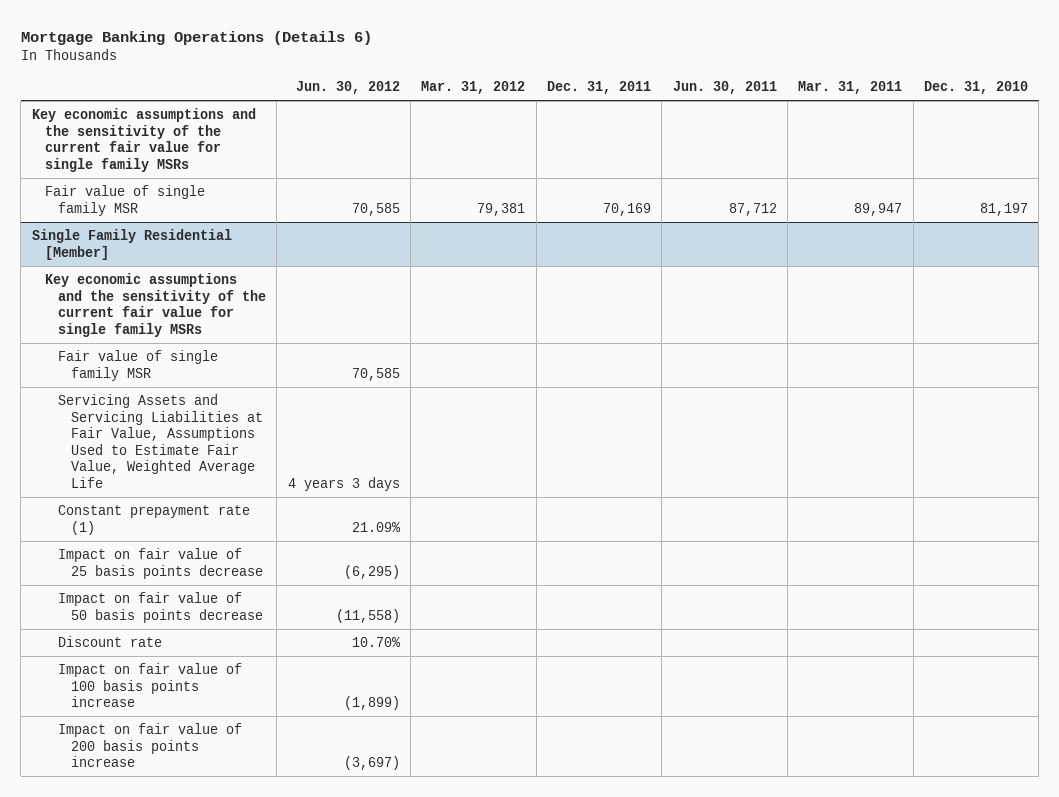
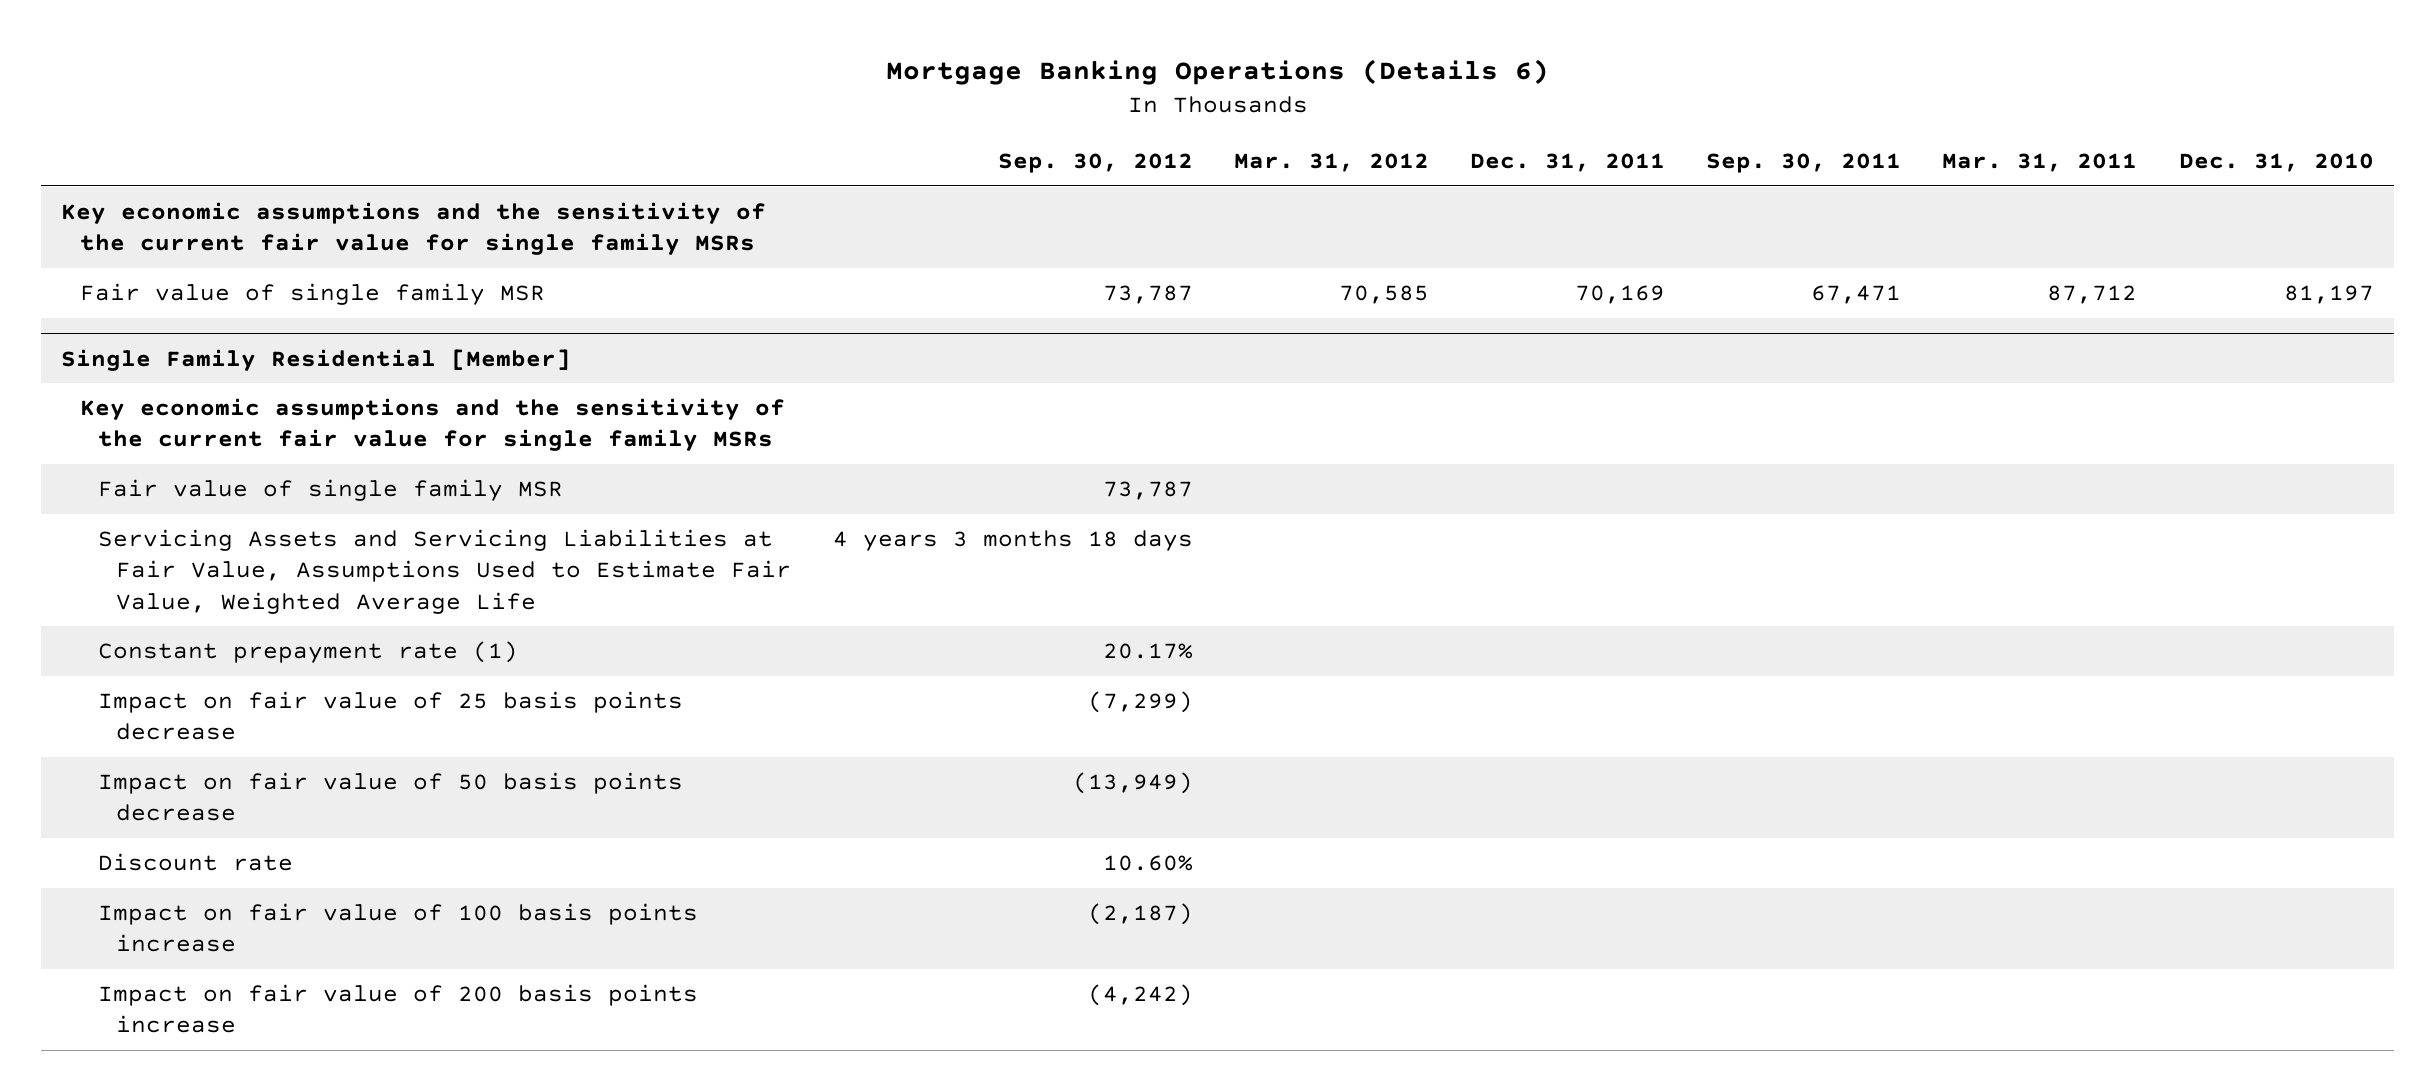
- | Jun. 30, 2012 | Mar. 31, 2012 | Dec. 31, 2011 | Jun. 30, 2011 | Mar. 31, 2011 | Dec. 31, 2010
+ | Sep. 30, 2012 | Mar. 31, 2012 | Dec. 31, 2011 | Sep. 30, 2011 | Mar. 31, 2011 | Dec. 31, 2010
- Fair value of single family MSR | 70,585 | 79,381 | 70,169 | 87,712 | 89,947 | 81,197
+ Fair value of single family MSR | 73,787 | 70,585 | 70,169 | 67,471 | 87,712 | 81,197

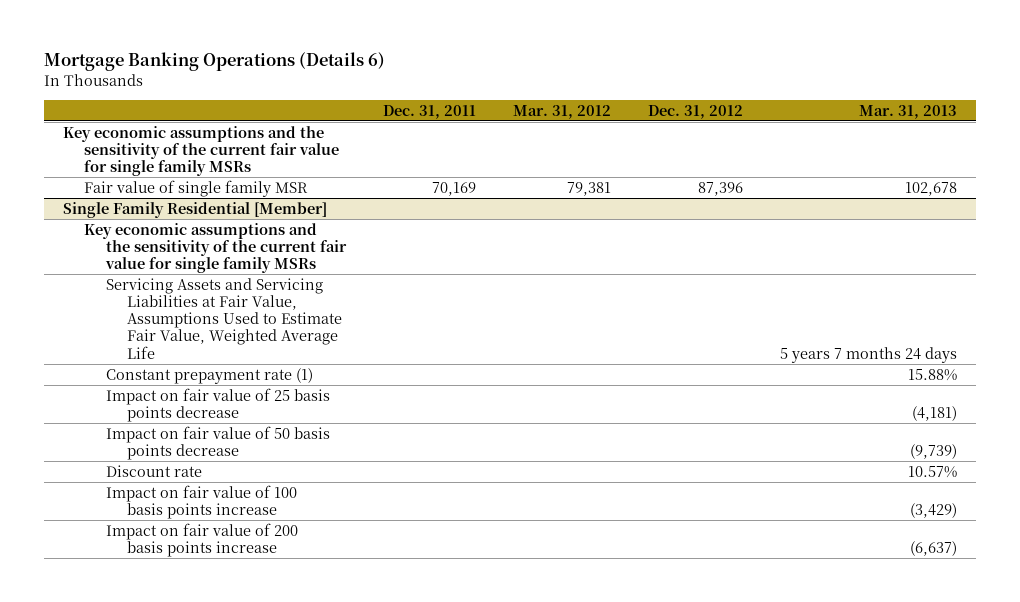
- | Sep. 30, 2012 | Mar. 31, 2012 | Dec. 31, 2011 | Sep. 30, 2011 | Mar. 31, 2011 | Dec. 31, 2010
+ | Dec. 31, 2011 | Mar. 31, 2012 | Dec. 31, 2012 | Mar. 31, 2013
- Fair value of single family MSR | 73,787 | 70,585 | 70,169 | 67,471 | 87,712 | 81,197
+ Fair value of single family MSR | 70,169 | 79,381 | 87,396 | 102,678
@ Single Family Residential [Member]
- Fair value of single family MSR | 73,787 | | | | |

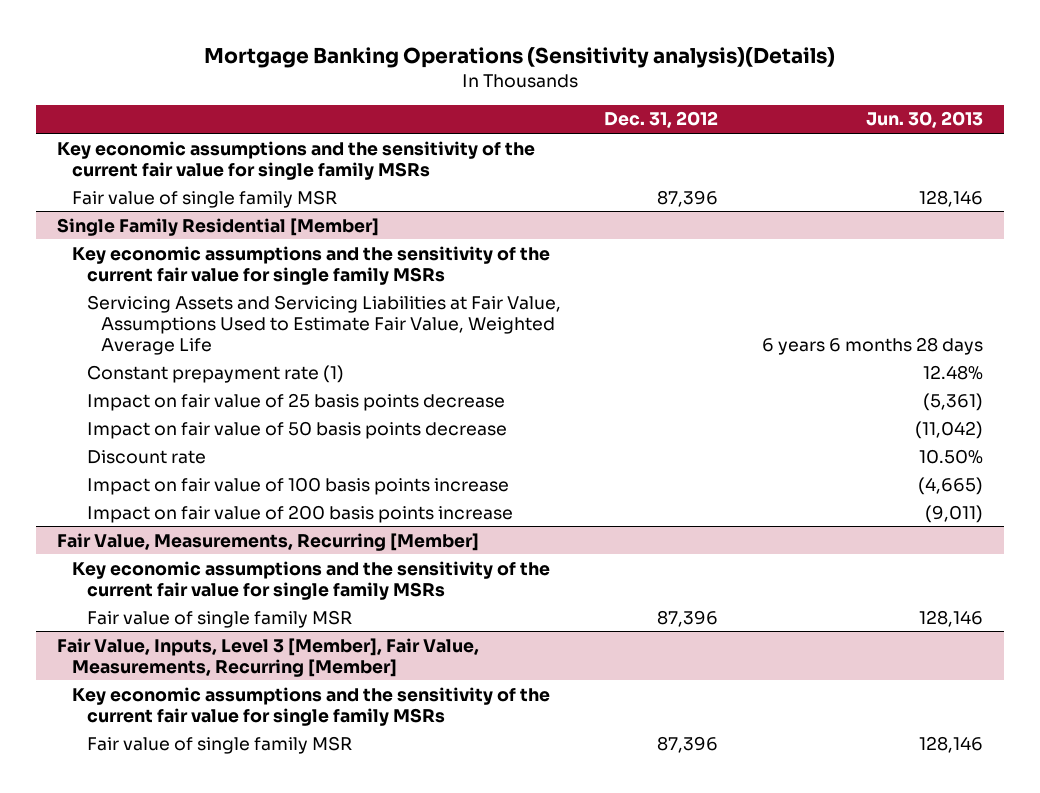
- Mortgage Banking Operations (Details 6)
+ Mortgage Banking Operations (Sensitivity analysis)(Details)
- | Dec. 31, 2011 | Mar. 31, 2012 | Dec. 31, 2012 | Mar. 31, 2013
+ | Dec. 31, 2012 | Jun. 30, 2013
+ Fair Value, Measurements, Recurring [Member]
+ Key economic assumptions and the sensitivity of the current fair value for single family MSRs
+ Fair value of single family MSR | 87,396 | 128,146
+ Fair Value, Inputs, Level 3 [Member], Fair Value, Measurements, Recurring [Member]
+ Key economic assumptions and the sensitivity of the current fair value for single family MSRs
+ Fair value of single family MSR | 87,396 | 128,146

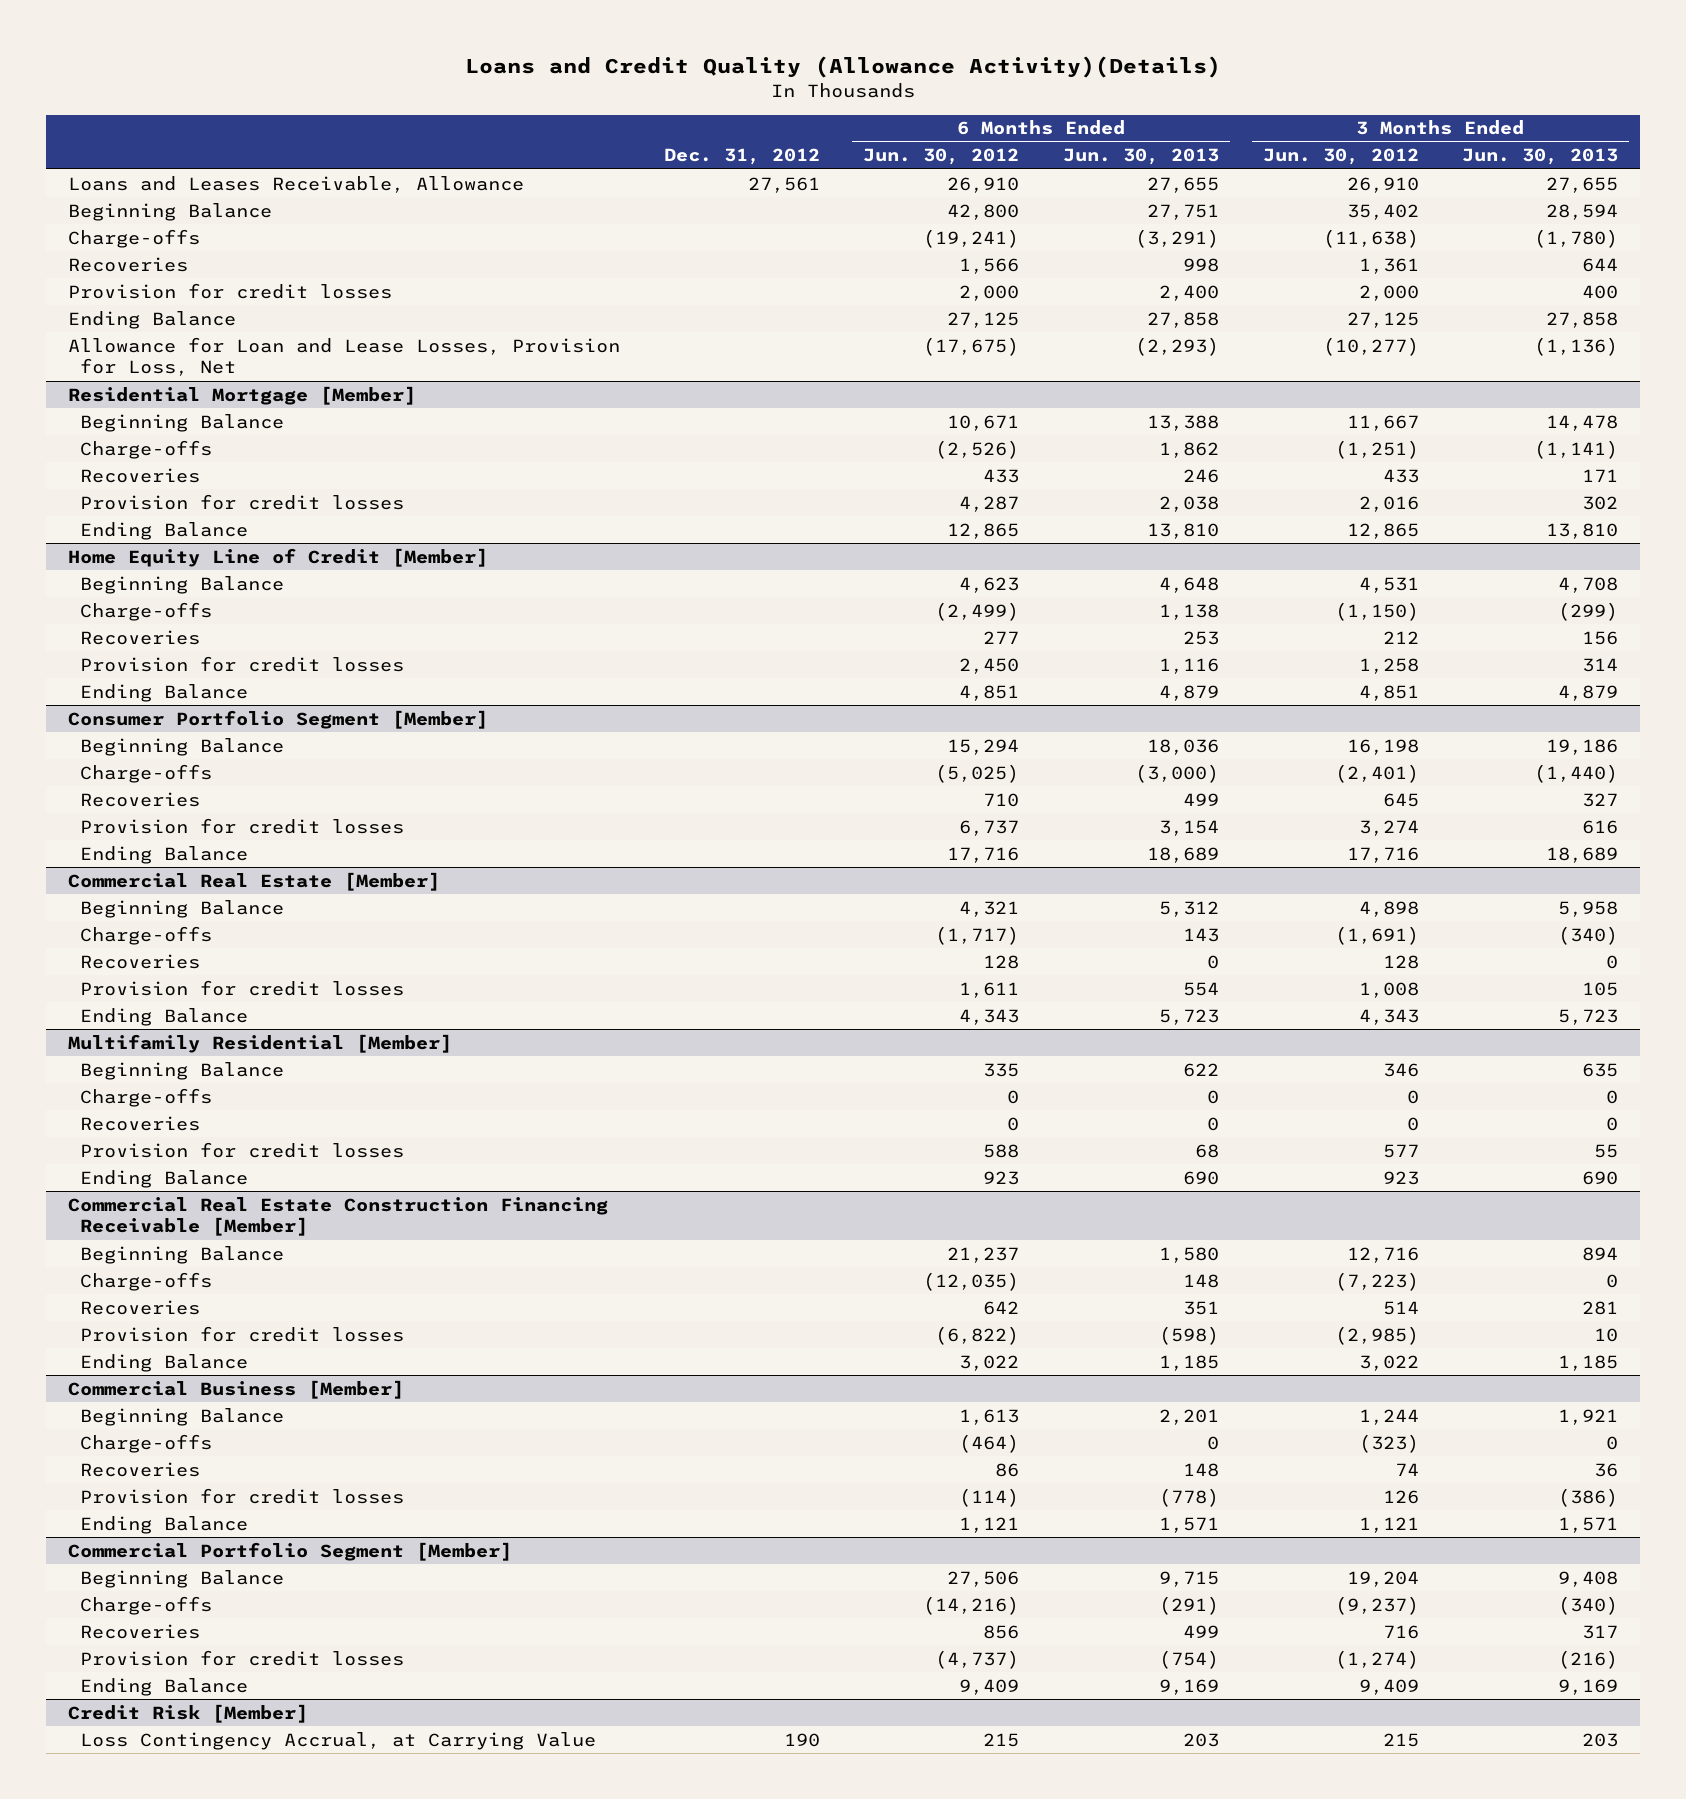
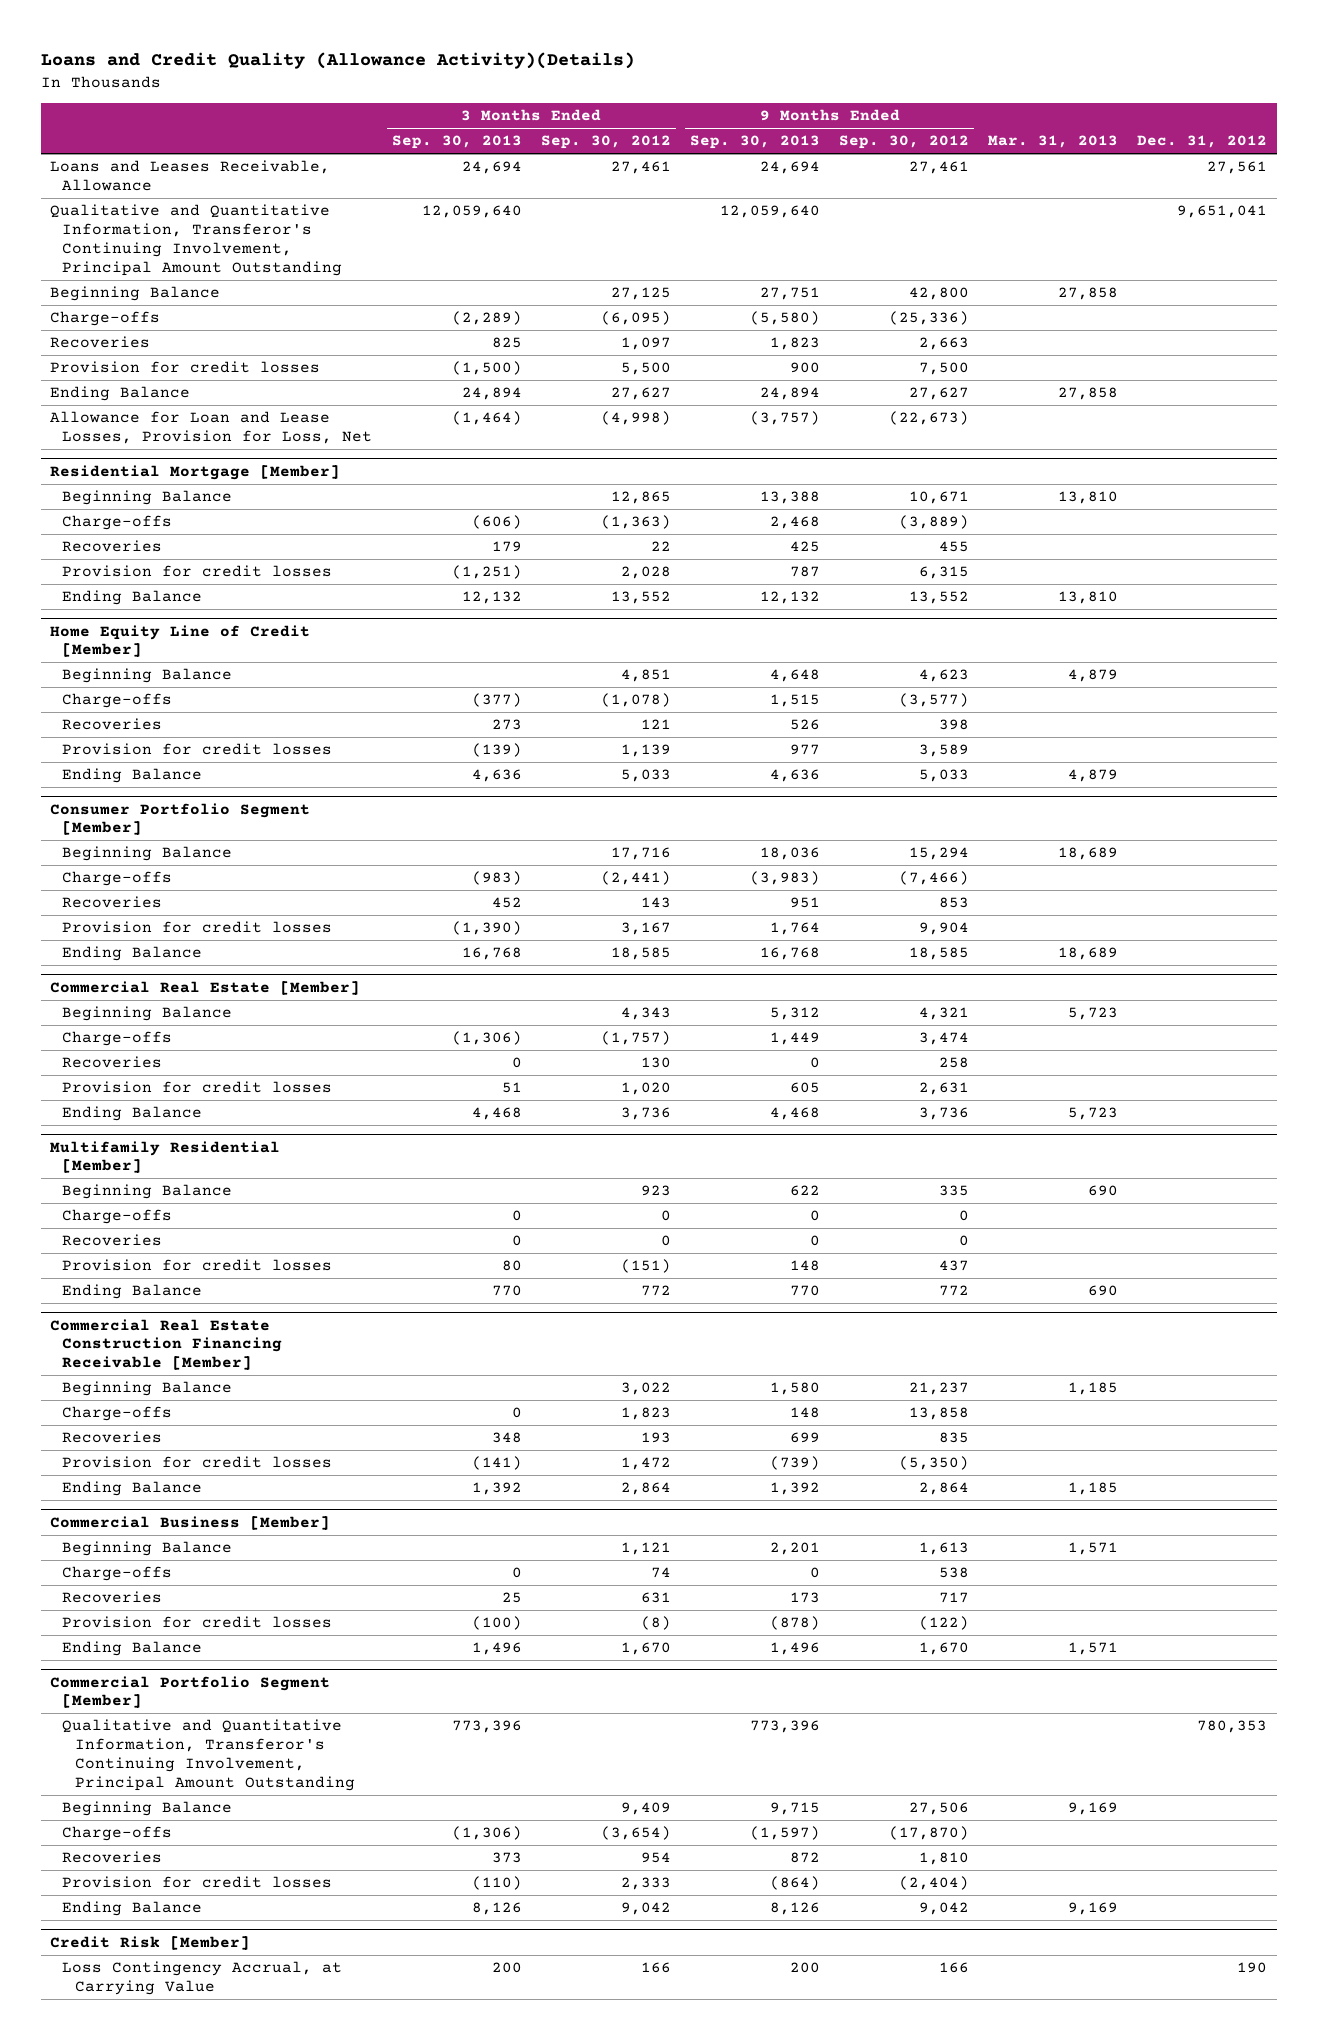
- | Dec. 31, 2012 | 6 Months Ended Jun. 30, 2012 | 6 Months Ended Jun. 30, 2013 | 3 Months Ended Jun. 30, 2012 | 3 Months Ended Jun. 30, 2013
+ | 3 Months Ended Sep. 30, 2013 | 3 Months Ended Sep. 30, 2012 | 9 Months Ended Sep. 30, 2013 | 9 Months Ended Sep. 30, 2012 | Mar. 31, 2013 | Dec. 31, 2012
+ Qualitative and Quantitative Information, Transferor's Continuing Involvement, Principal Amount Outstanding | 12,059,640 | | 12,059,640 | | | 9,651,041
@ Commercial Portfolio Segment [Member]
+ Qualitative and Quantitative Information, Transferor's Continuing Involvement, Principal Amount Outstanding | 773,396 | | 773,396 | | | 780,353

